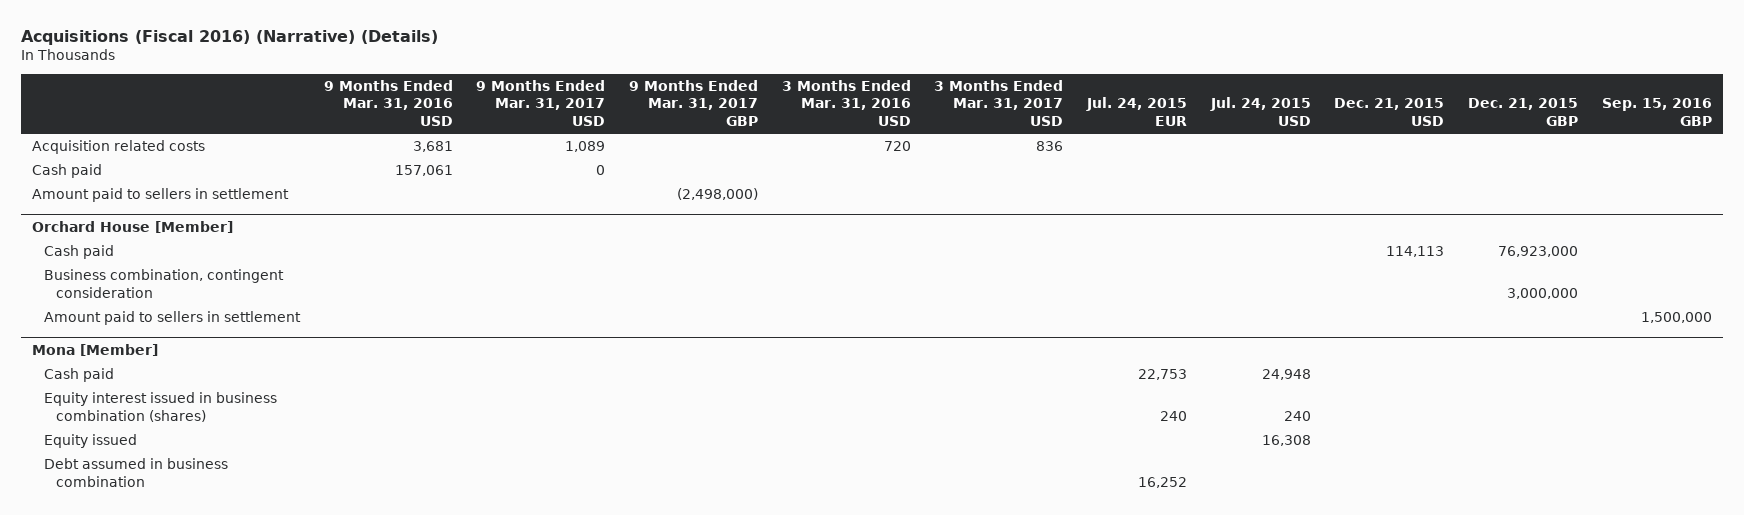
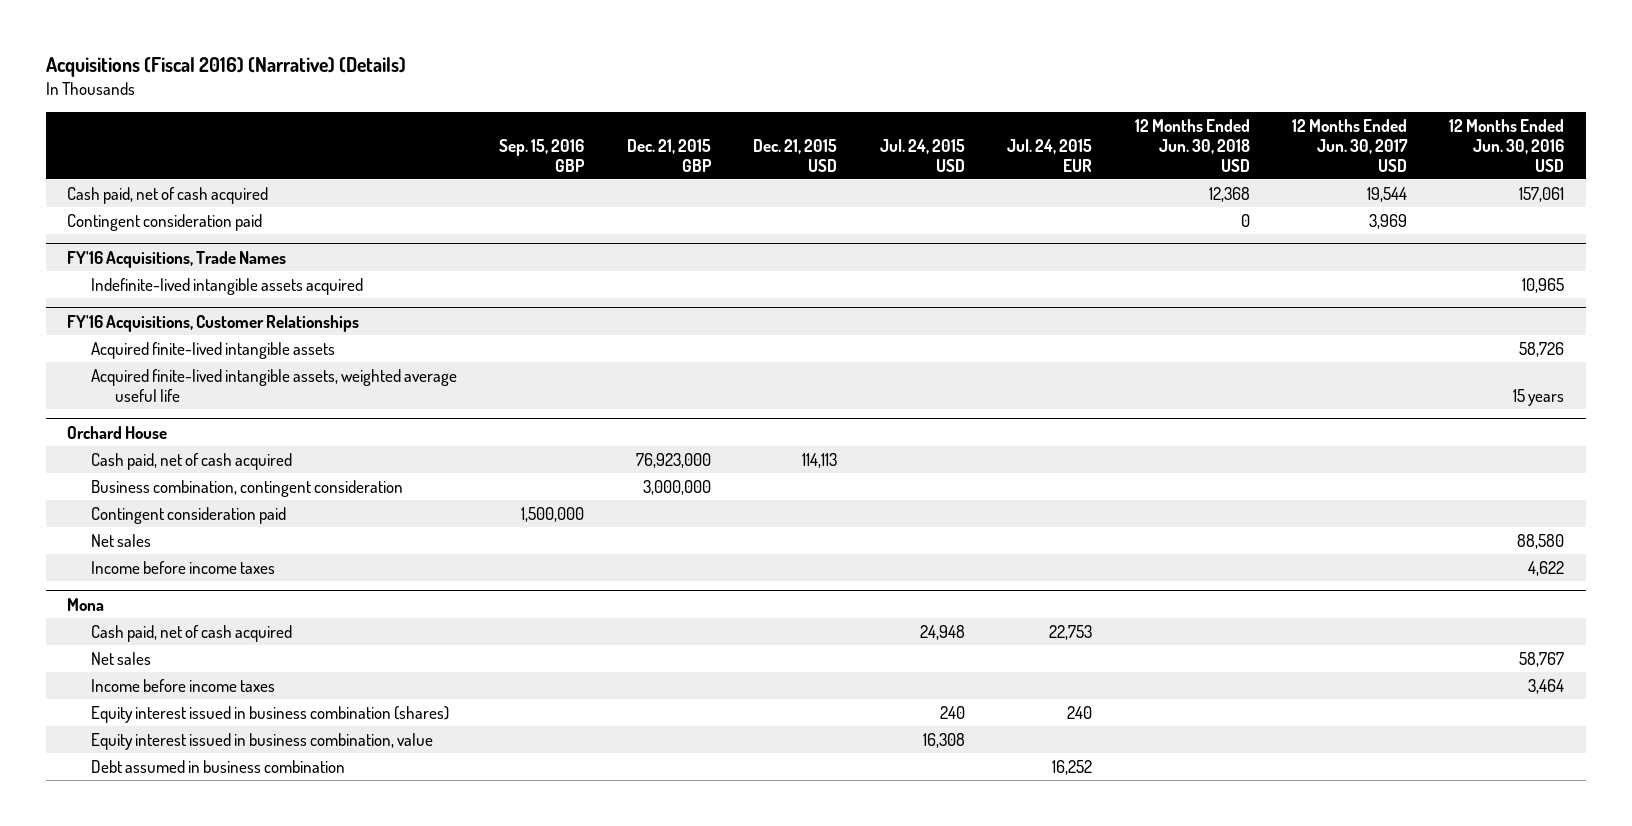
- | 9 Months Ended Mar. 31, 2016 USD | 9 Months Ended Mar. 31, 2017 USD | 9 Months Ended Mar. 31, 2017 GBP | 3 Months Ended Mar. 31, 2016 USD | 3 Months Ended Mar. 31, 2017 USD | Jul. 24, 2015 EUR | Jul. 24, 2015 USD | Dec. 21, 2015 USD | Dec. 21, 2015 GBP | Sep. 15, 2016 GBP
+ | Sep. 15, 2016 GBP | Dec. 21, 2015 GBP | Dec. 21, 2015 USD | Jul. 24, 2015 USD | Jul. 24, 2015 EUR | 12 Months Ended Jun. 30, 2018 USD | 12 Months Ended Jun. 30, 2017 USD | 12 Months Ended Jun. 30, 2016 USD
- Acquisition related costs | 3,681 | 1,089 | | 720 | 836 | | | | |
- Cash paid | 157,061 | 0 | | | | | | | |
- Amount paid to sellers in settlement | | | (2,498,000) | | | | | | |
- Orchard House [Member]
- Cash paid | | | | | | | | 114,113 | 76,923,000 |
+ Cash paid, net of cash acquired | | | | | | 12,368 | 19,544 | 157,061
+ Contingent consideration paid | | | | | | 0 | 3,969 |
+ FY'16 Acquisitions, Trade Names
+ Indefinite-lived intangible assets acquired | | | | | | | | 10,965
+ FY'16 Acquisitions, Customer Relationships
+ Acquired finite-lived intangible assets | | | | | | | | 58,726
+ Acquired finite-lived intangible assets, weighted average useful life | | | | | | | | 15 years
+ Orchard House
+ Cash paid, net of cash acquired | | 76,923,000 | 114,113 | | | | |
- Amount paid to sellers in settlement | | | | | | | | | | 1,500,000
- Mona [Member]
- Cash paid | | | | | | 22,753 | 24,948 | | |
+ Contingent consideration paid | 1,500,000 | | | | | | |
+ Net sales | | | | | | | | 88,580
+ Income before income taxes | | | | | | | | 4,622
+ Mona
+ Cash paid, net of cash acquired | | | | 24,948 | 22,753 | | |
+ Net sales | | | | | | | | 58,767
+ Income before income taxes | | | | | | | | 3,464
- Equity issued | | | | | | | 16,308 | | |
+ Equity interest issued in business combination, value | | | | 16,308 | | | |

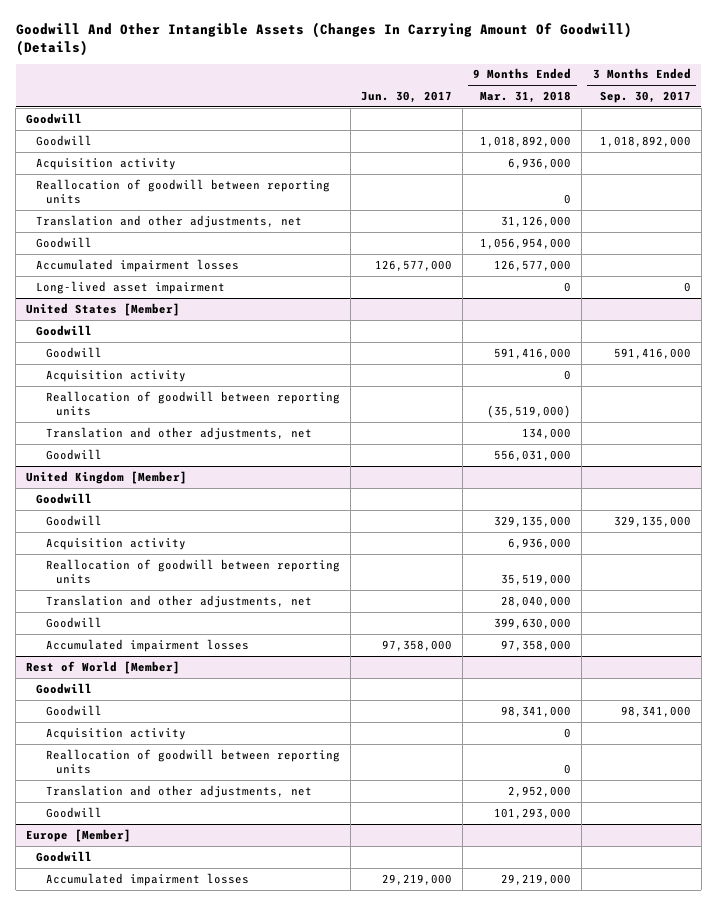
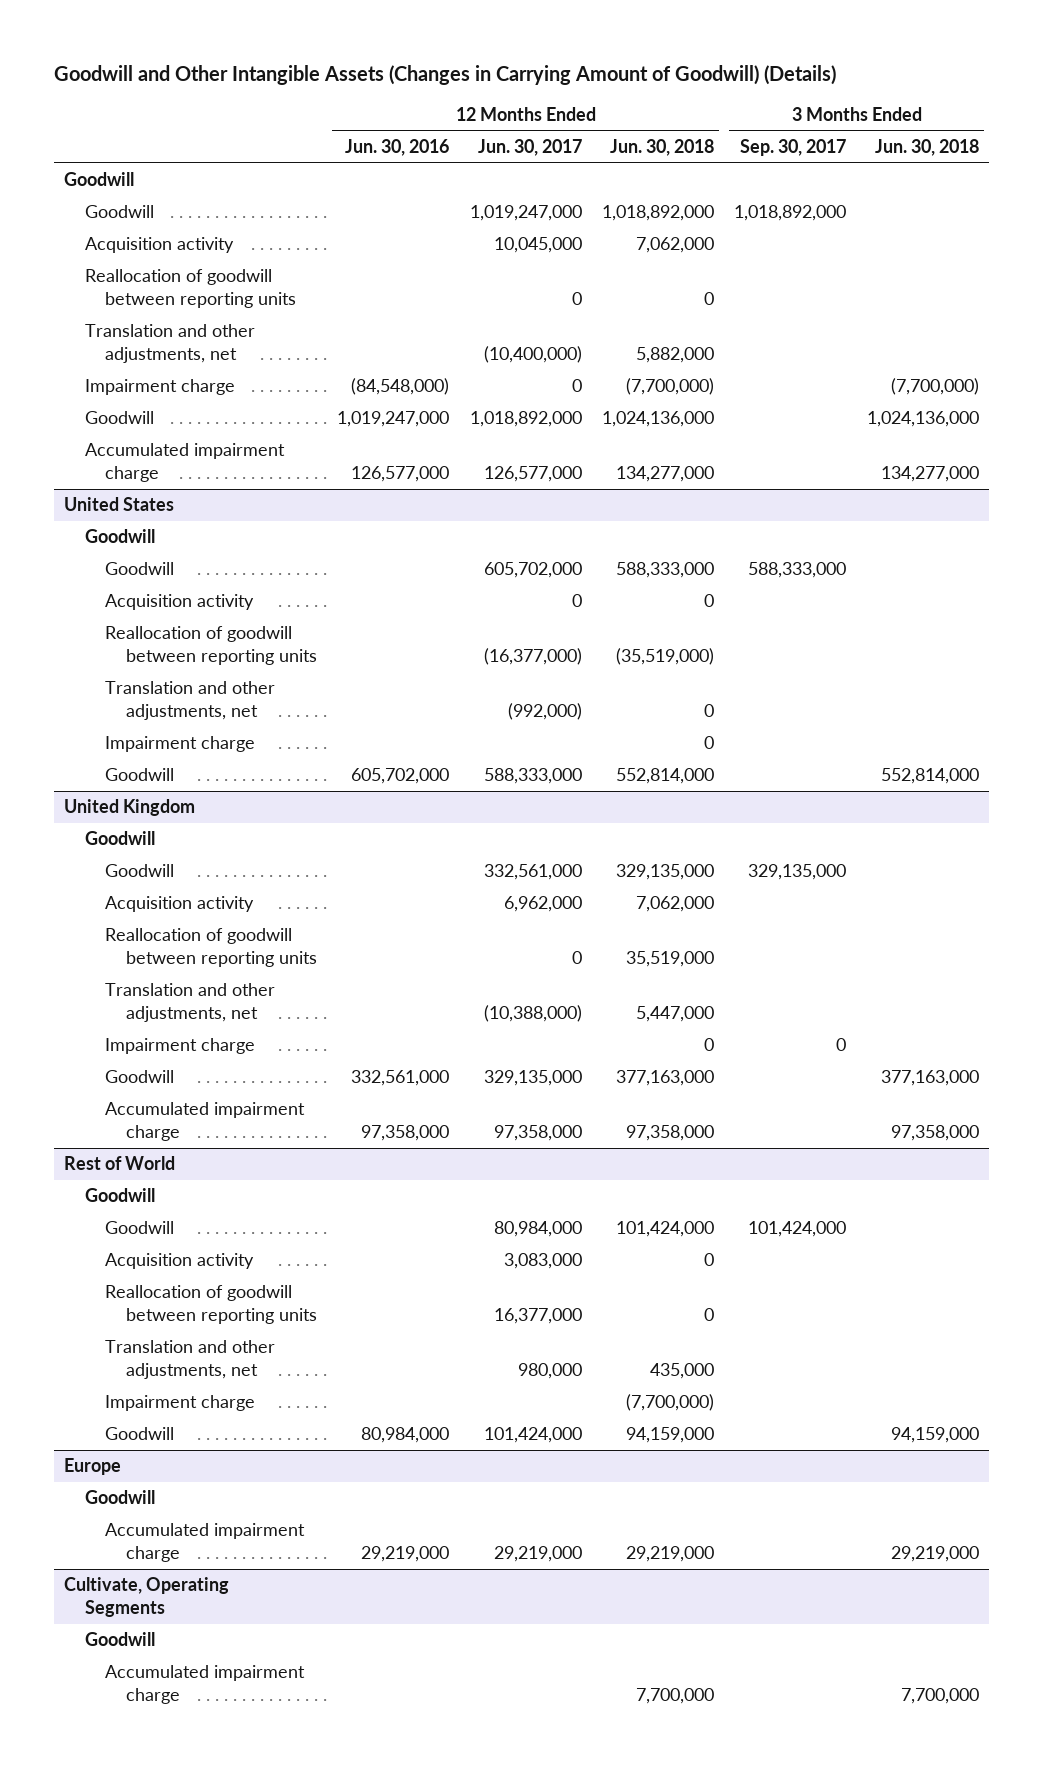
- Goodwill And Other Intangible Assets (Changes In Carrying Amount Of Goodwill) (Details)
+ Goodwill and Other Intangible Assets (Changes in Carrying Amount of Goodwill) (Details)
- | Jun. 30, 2017 | 9 Months Ended Mar. 31, 2018 | 3 Months Ended Sep. 30, 2017
+ | 12 Months Ended Jun. 30, 2016 | 12 Months Ended Jun. 30, 2017 | 12 Months Ended Jun. 30, 2018 | 3 Months Ended Sep. 30, 2017 | 3 Months Ended Jun. 30, 2018
+ Impairment charge | (84,548,000) | 0 | (7,700,000) | | (7,700,000)
- Accumulated impairment losses | 126,577,000 | 126,577,000 |
- Long-lived asset impairment | | 0 | 0
- United States [Member]
+ Accumulated impairment charge | 126,577,000 | 126,577,000 | 134,277,000 | | 134,277,000
+ United States
- Goodwill | | 591,416,000 | 591,416,000
+ Goodwill | | 605,702,000 | 588,333,000 | 588,333,000 |
+ Impairment charge | | | 0 | |
- United Kingdom [Member]
+ United Kingdom
+ Impairment charge | | | 0 | 0 |
- Accumulated impairment losses | 97,358,000 | 97,358,000 |
- Rest of World [Member]
+ Accumulated impairment charge | 97,358,000 | 97,358,000 | 97,358,000 | | 97,358,000
+ Rest of World
- Goodwill | | 98,341,000 | 98,341,000
+ Goodwill | | 80,984,000 | 101,424,000 | 101,424,000 |
+ Impairment charge | | | (7,700,000) | |
- Europe [Member]
+ Europe
- Accumulated impairment losses | 29,219,000 | 29,219,000 |
+ Accumulated impairment charge | 29,219,000 | 29,219,000 | 29,219,000 | | 29,219,000
+ Cultivate, Operating Segments
+ Goodwill
+ Accumulated impairment charge | | | 7,700,000 | | 7,700,000

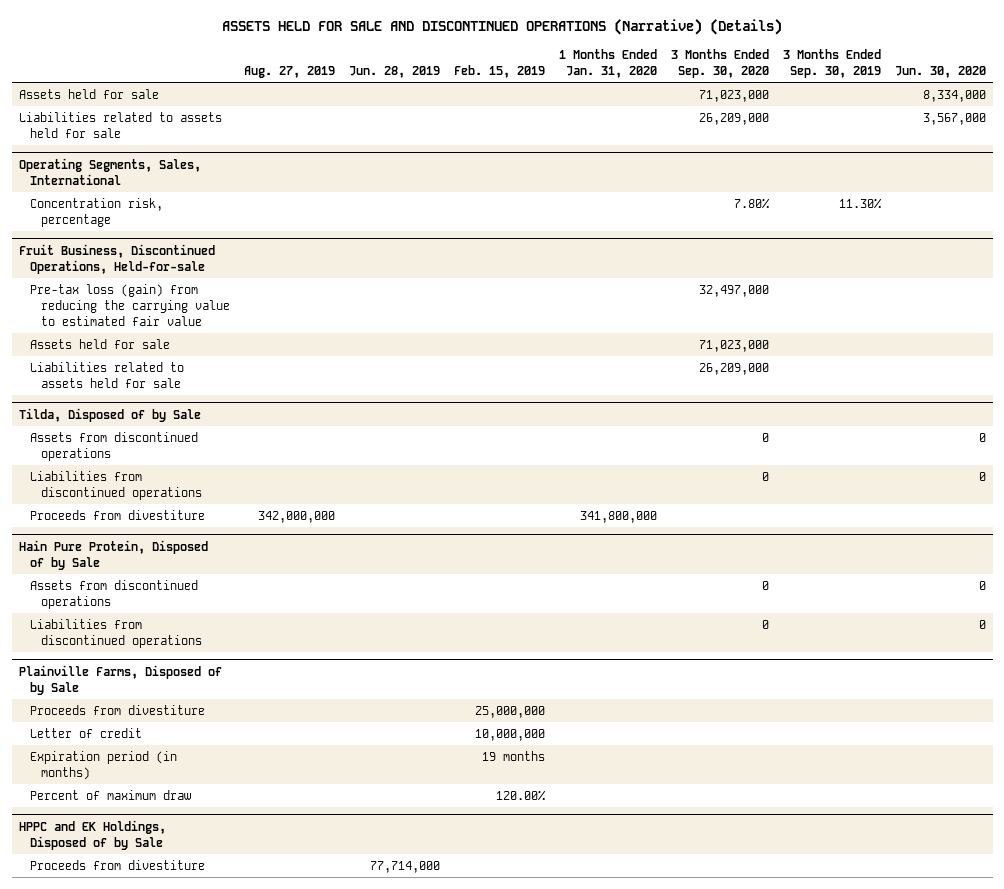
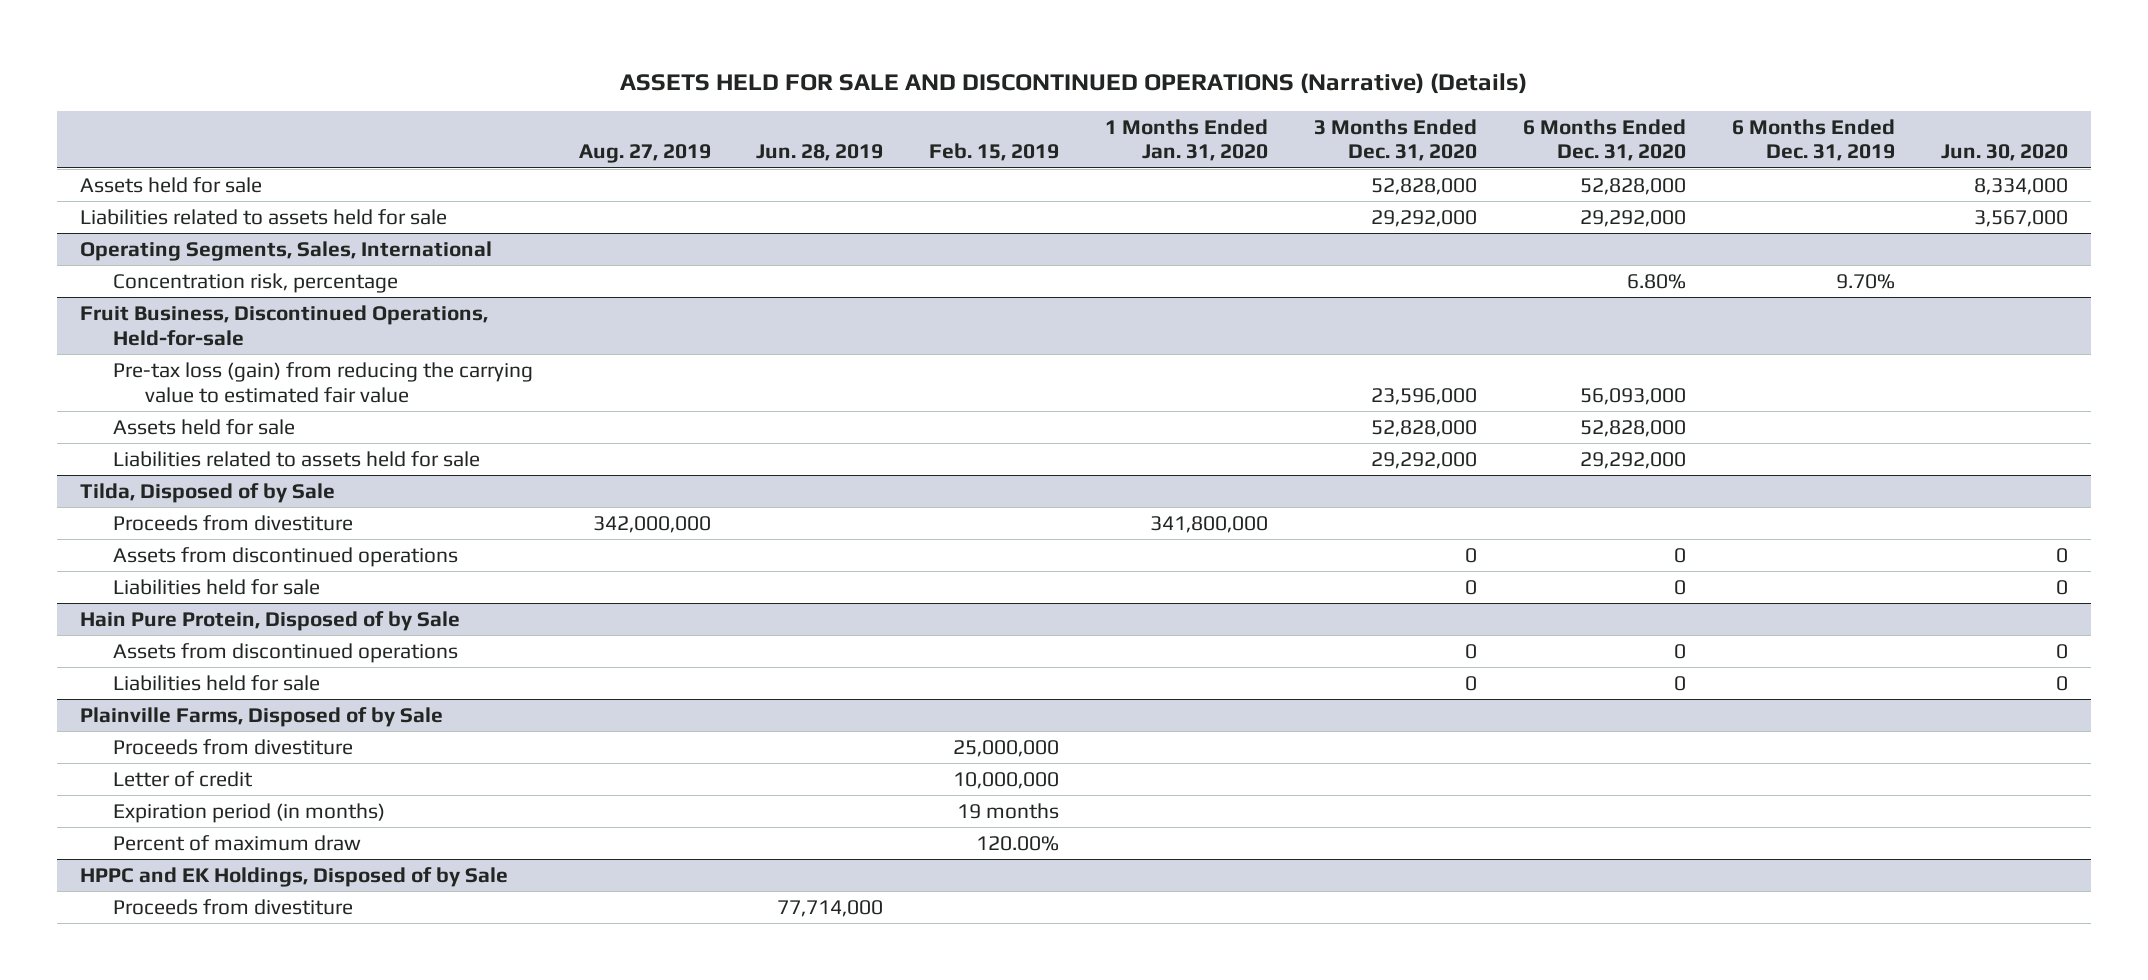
- | Aug. 27, 2019 | Jun. 28, 2019 | Feb. 15, 2019 | 1 Months Ended Jan. 31, 2020 | 3 Months Ended Sep. 30, 2020 | 3 Months Ended Sep. 30, 2019 | Jun. 30, 2020
+ | Aug. 27, 2019 | Jun. 28, 2019 | Feb. 15, 2019 | 1 Months Ended Jan. 31, 2020 | 3 Months Ended Dec. 31, 2020 | 6 Months Ended Dec. 31, 2020 | 6 Months Ended Dec. 31, 2019 | Jun. 30, 2020
@ Tilda, Disposed of by Sale
- Liabilities from discontinued operations | | | | | 0 | | 0
moved down: Assets from discontinued operations | | | | | 0 | 0 | | 0
+ Liabilities held for sale | | | | | 0 | 0 | | 0
@ Hain Pure Protein, Disposed of by Sale
- Liabilities from discontinued operations | | | | | 0 | | 0
+ Liabilities held for sale | | | | | 0 | 0 | | 0

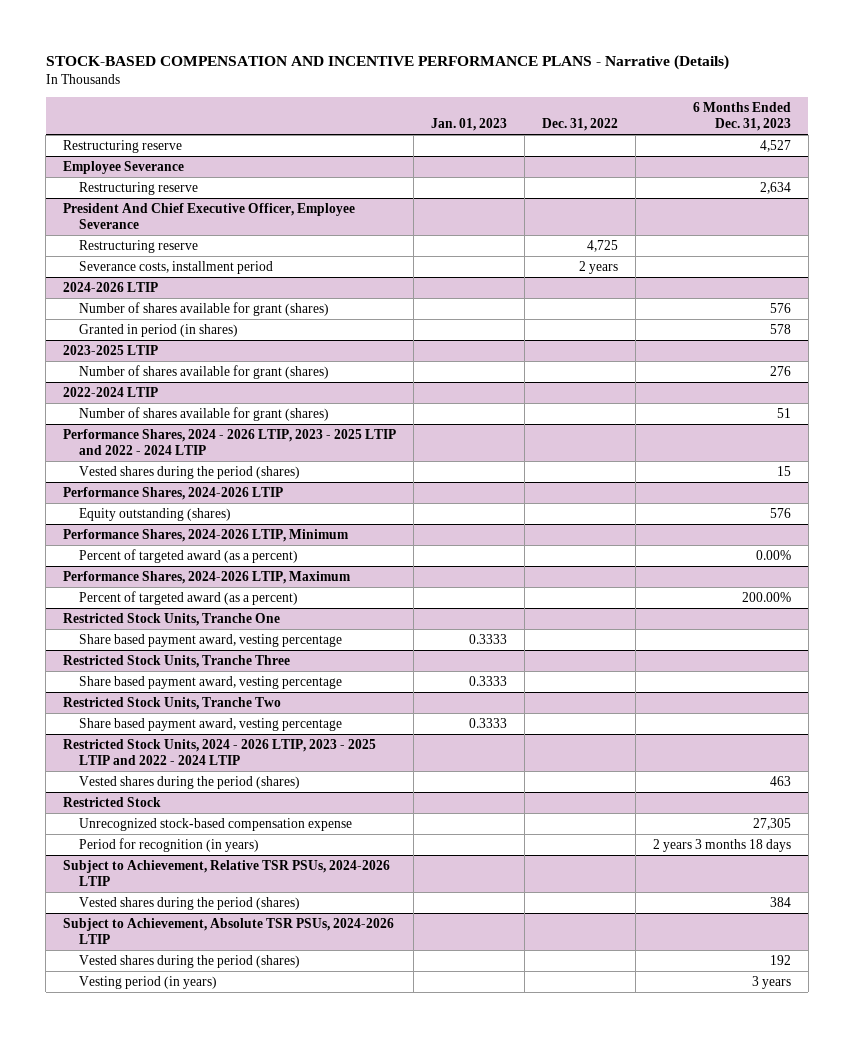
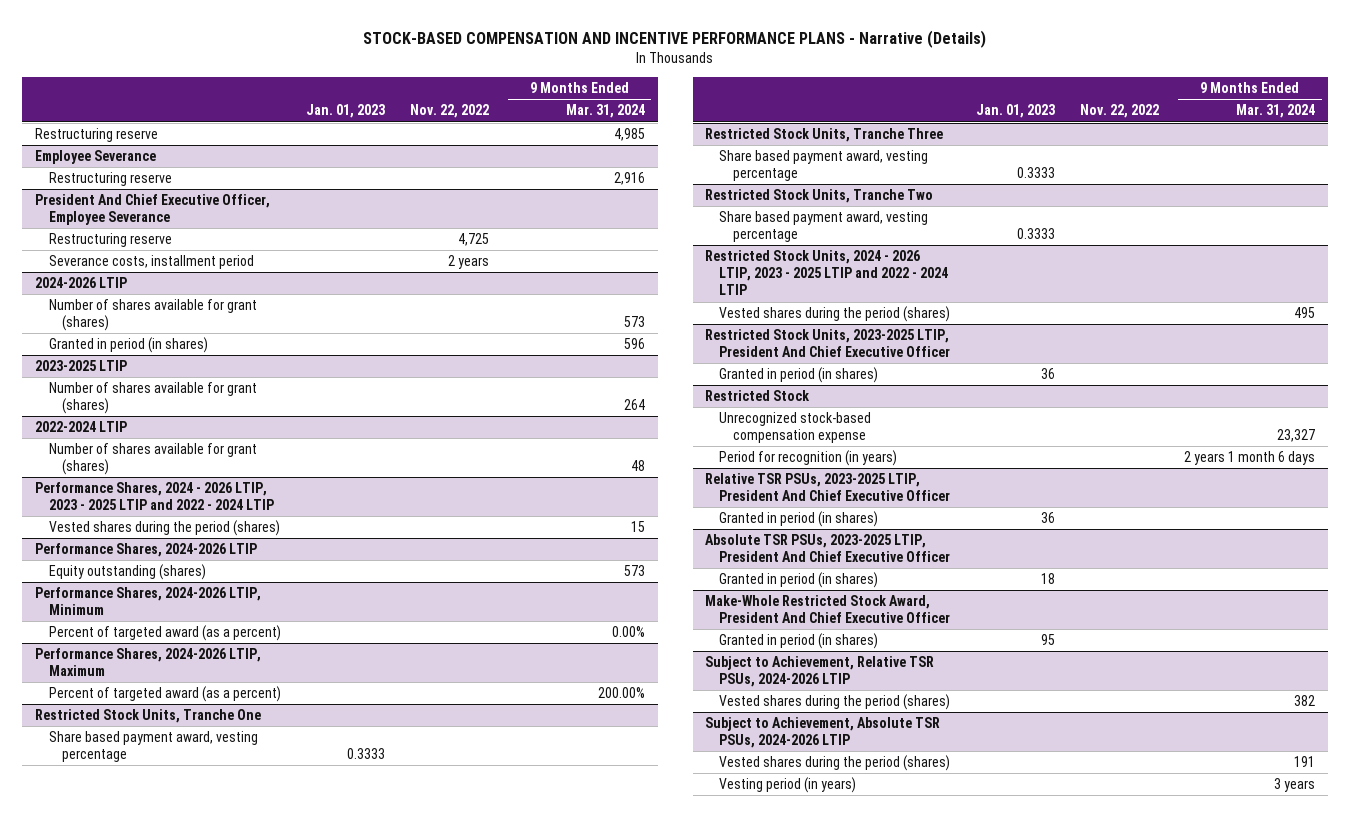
- | Jan. 01, 2023 | Dec. 31, 2022 | 6 Months Ended Dec. 31, 2023
+ | Jan. 01, 2023 | Nov. 22, 2022 | 9 Months Ended Mar. 31, 2024
+ Restricted Stock Units, 2023-2025 LTIP, President And Chief Executive Officer
+ Granted in period (in shares) | 36 | |
+ Relative TSR PSUs, 2023-2025 LTIP, President And Chief Executive Officer
+ Granted in period (in shares) | 36 | |
+ Absolute TSR PSUs, 2023-2025 LTIP, President And Chief Executive Officer
+ Granted in period (in shares) | 18 | |
+ Make-Whole Restricted Stock Award, President And Chief Executive Officer
+ Granted in period (in shares) | 95 | |

